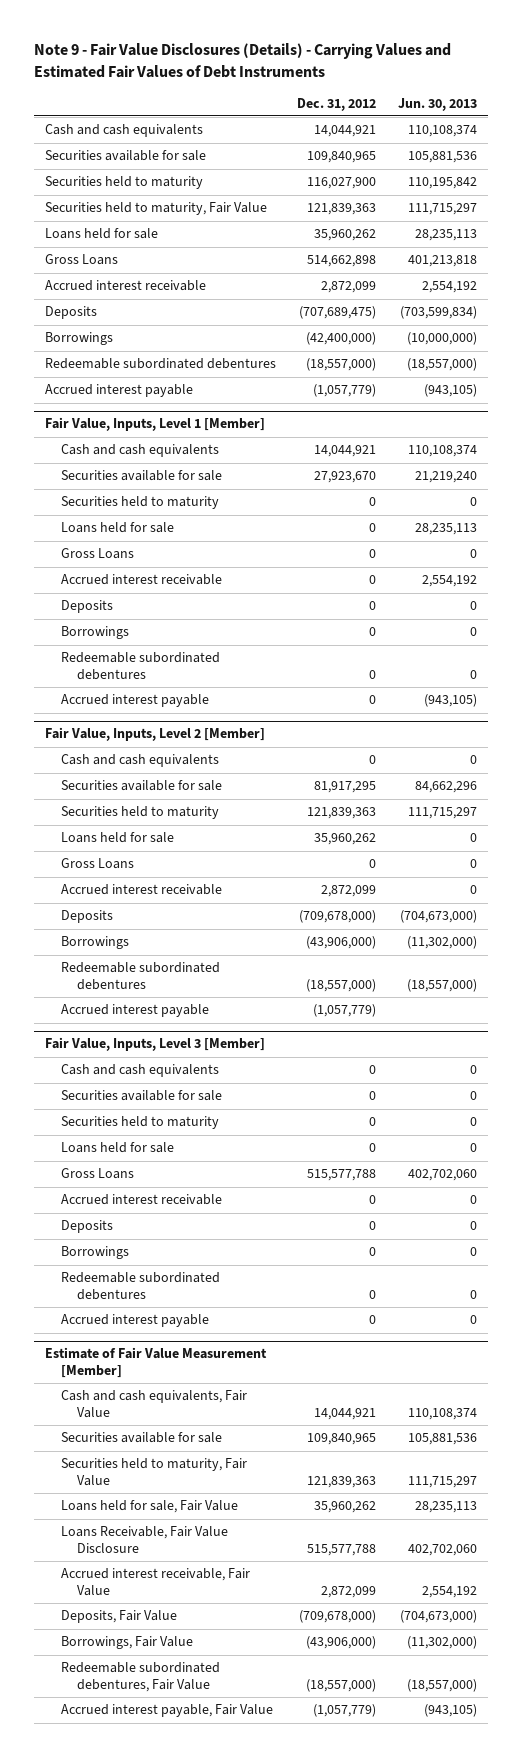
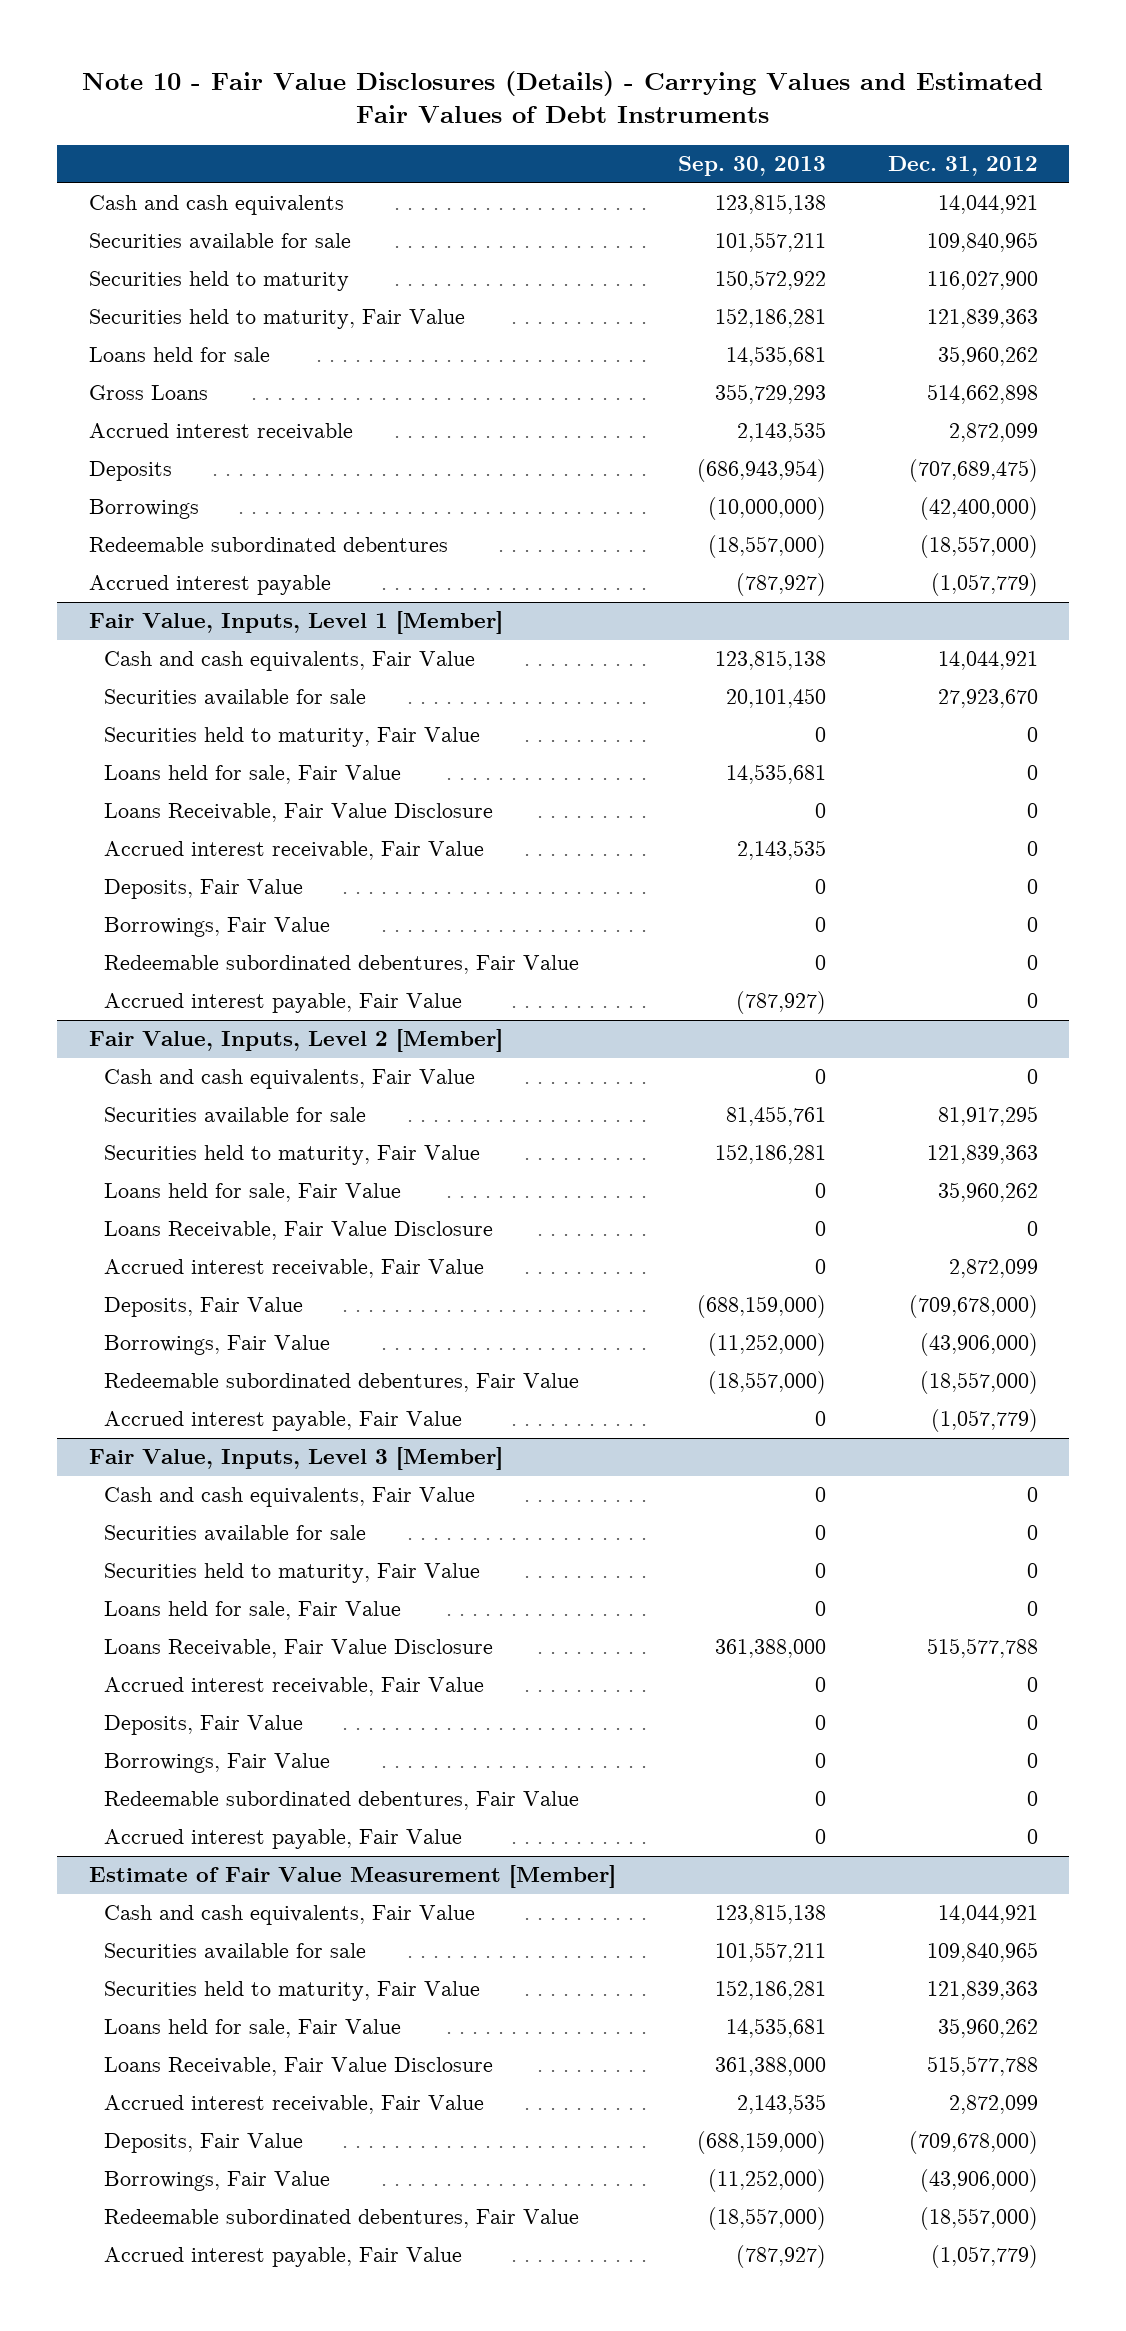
- Note 9 - Fair Value Disclosures (Details) - Carrying Values and Estimated Fair Values of Debt Instruments
+ Note 10 - Fair Value Disclosures (Details) - Carrying Values and Estimated Fair Values of Debt Instruments
- | Dec. 31, 2012 | Jun. 30, 2013
+ | Sep. 30, 2013 | Dec. 31, 2012
@ Fair Value, Inputs, Level 1 [Member]
- Cash and cash equivalents | 14,044,921 | 110,108,374
+ Cash and cash equivalents, Fair Value | 123,815,138 | 14,044,921
- Securities held to maturity | 0 | 0
- Loans held for sale | 0 | 28,235,113
- Gross Loans | 0 | 0
- Accrued interest receivable | 0 | 2,554,192
- Deposits | 0 | 0
- Borrowings | 0 | 0
- Redeemable subordinated debentures | 0 | 0
- Accrued interest payable | 0 | (943,105)
+ Securities held to maturity, Fair Value | 0 | 0
+ Loans held for sale, Fair Value | 14,535,681 | 0
+ Loans Receivable, Fair Value Disclosure | 0 | 0
+ Accrued interest receivable, Fair Value | 2,143,535 | 0
+ Deposits, Fair Value | 0 | 0
+ Borrowings, Fair Value | 0 | 0
+ Redeemable subordinated debentures, Fair Value | 0 | 0
+ Accrued interest payable, Fair Value | (787,927) | 0
@ Fair Value, Inputs, Level 2 [Member]
- Cash and cash equivalents | 0 | 0
+ Cash and cash equivalents, Fair Value | 0 | 0
- Securities held to maturity | 121,839,363 | 111,715,297
- Loans held for sale | 35,960,262 | 0
- Gross Loans | 0 | 0
- Accrued interest receivable | 2,872,099 | 0
- Deposits | (709,678,000) | (704,673,000)
- Borrowings | (43,906,000) | (11,302,000)
- Redeemable subordinated debentures | (18,557,000) | (18,557,000)
- Accrued interest payable | (1,057,779) |
+ Securities held to maturity, Fair Value | 152,186,281 | 121,839,363
+ Loans held for sale, Fair Value | 0 | 35,960,262
+ Loans Receivable, Fair Value Disclosure | 0 | 0
+ Accrued interest receivable, Fair Value | 0 | 2,872,099
+ Deposits, Fair Value | (688,159,000) | (709,678,000)
+ Borrowings, Fair Value | (11,252,000) | (43,906,000)
+ Redeemable subordinated debentures, Fair Value | (18,557,000) | (18,557,000)
+ Accrued interest payable, Fair Value | 0 | (1,057,779)
@ Fair Value, Inputs, Level 3 [Member]
- Cash and cash equivalents | 0 | 0
+ Cash and cash equivalents, Fair Value | 0 | 0
- Securities held to maturity | 0 | 0
- Loans held for sale | 0 | 0
- Gross Loans | 515,577,788 | 402,702,060
- Accrued interest receivable | 0 | 0
- Deposits | 0 | 0
- Borrowings | 0 | 0
- Redeemable subordinated debentures | 0 | 0
- Accrued interest payable | 0 | 0
+ Securities held to maturity, Fair Value | 0 | 0
+ Loans held for sale, Fair Value | 0 | 0
+ Loans Receivable, Fair Value Disclosure | 361,388,000 | 515,577,788
+ Accrued interest receivable, Fair Value | 0 | 0
+ Deposits, Fair Value | 0 | 0
+ Borrowings, Fair Value | 0 | 0
+ Redeemable subordinated debentures, Fair Value | 0 | 0
+ Accrued interest payable, Fair Value | 0 | 0

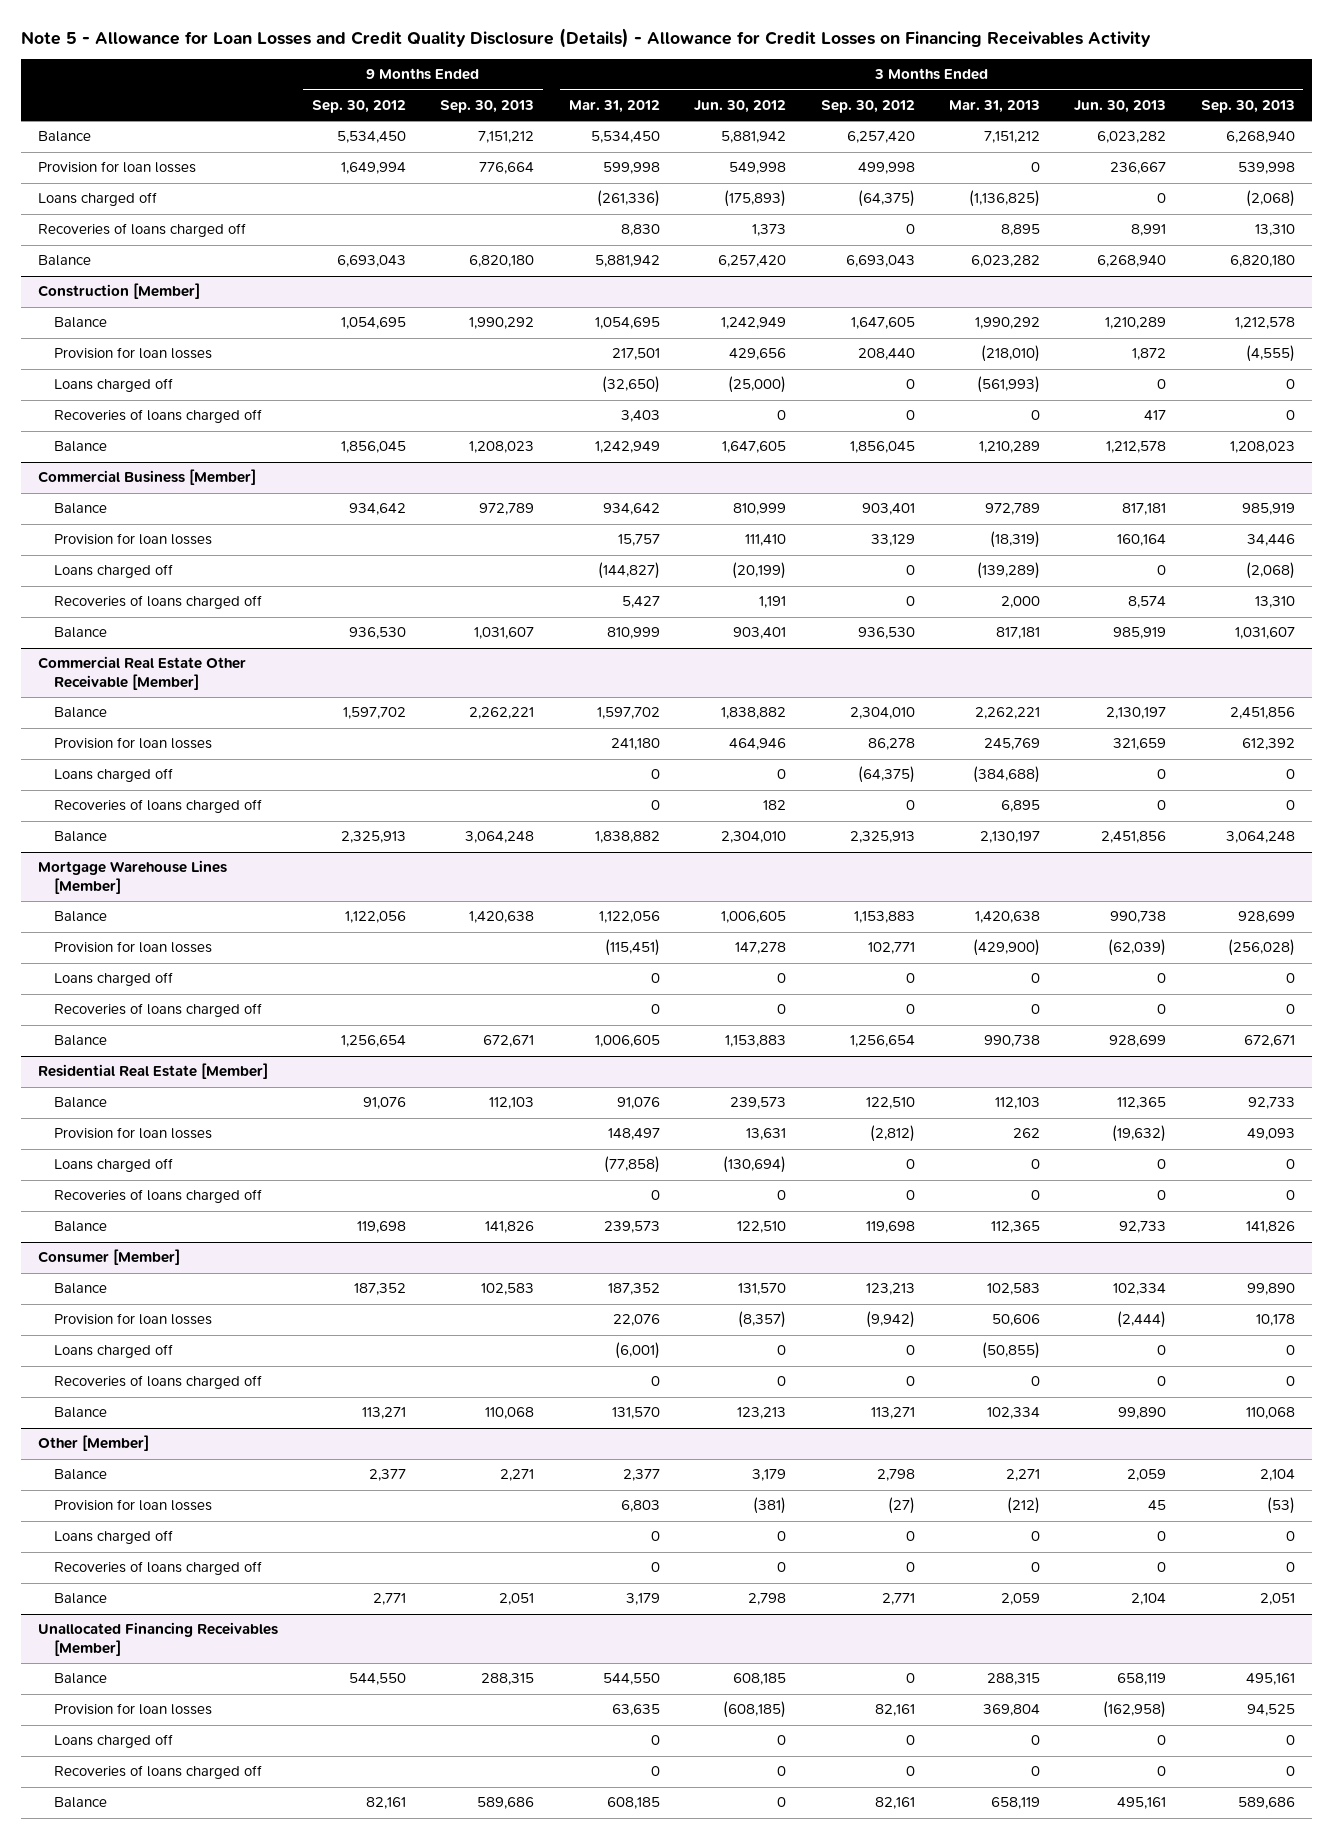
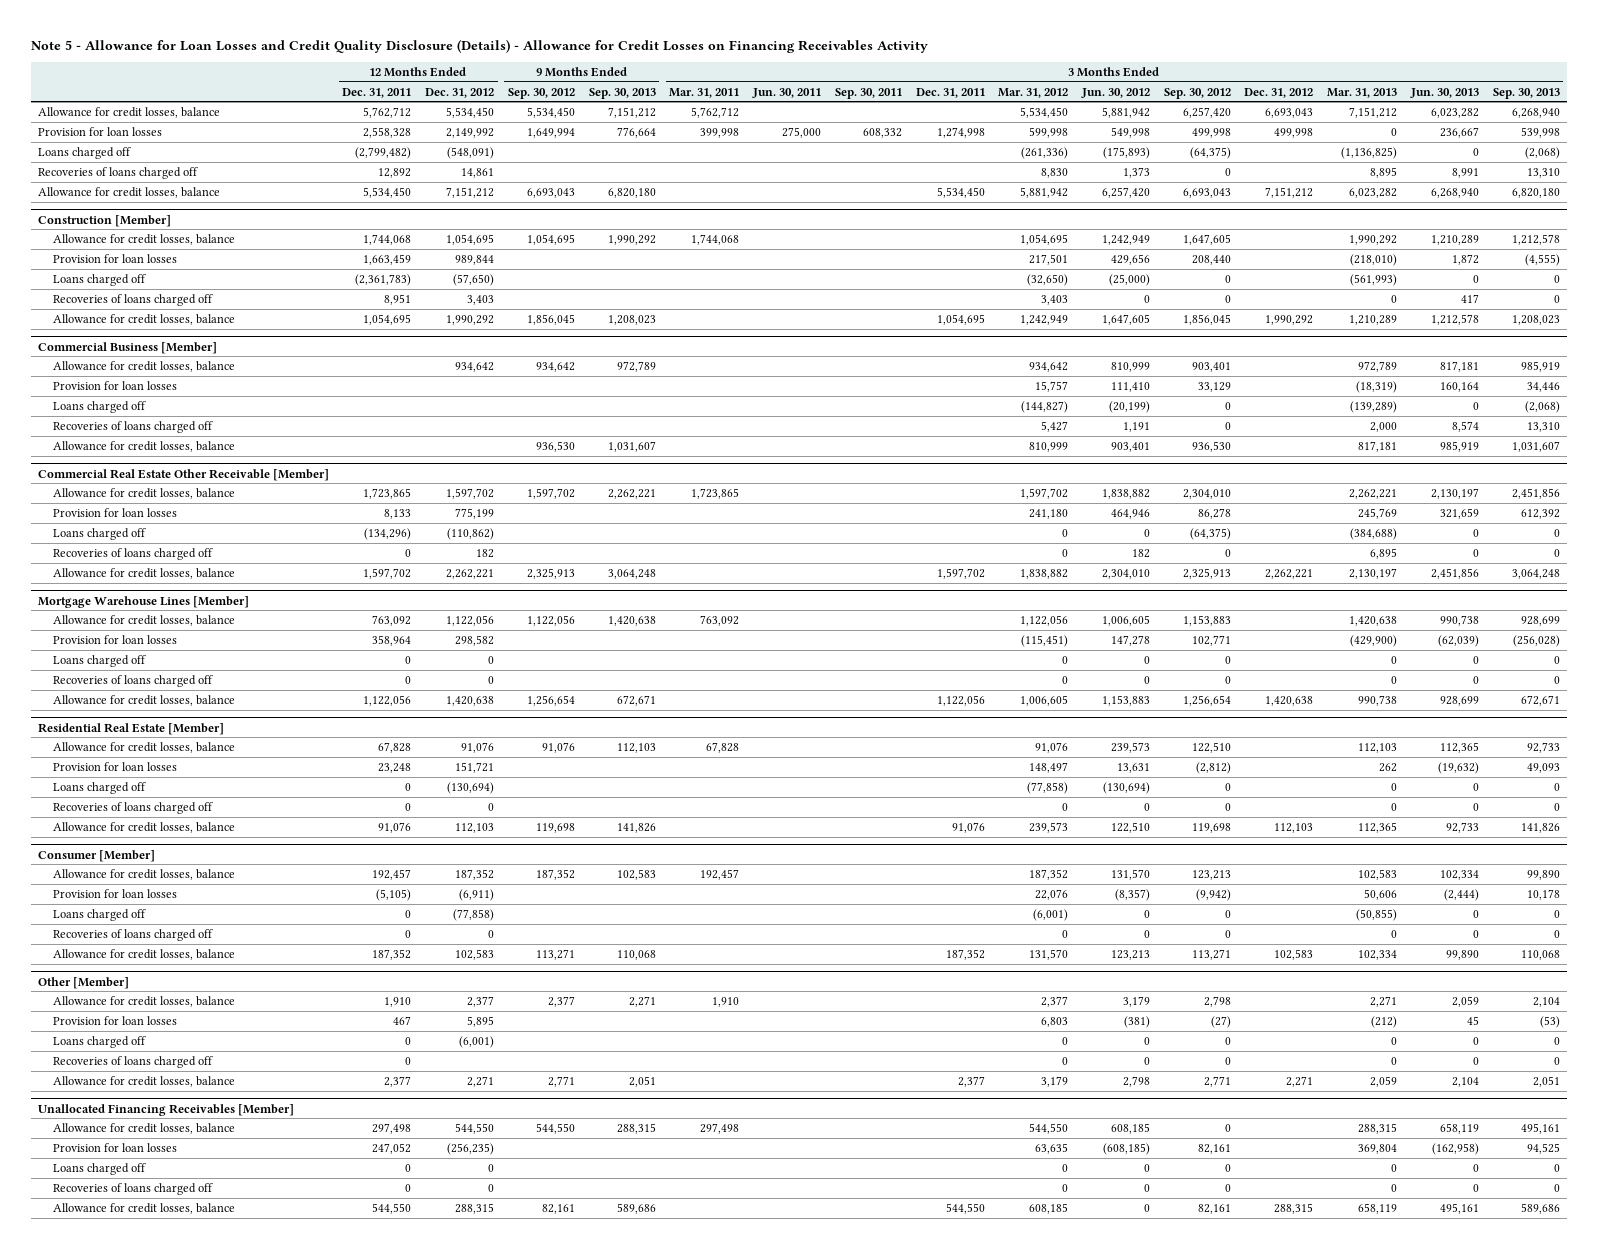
- | 9 Months Ended Sep. 30, 2012 | 9 Months Ended Sep. 30, 2013 | 3 Months Ended Mar. 31, 2012 | 3 Months Ended Jun. 30, 2012 | 3 Months Ended Sep. 30, 2012 | 3 Months Ended Mar. 31, 2013 | 3 Months Ended Jun. 30, 2013 | 3 Months Ended Sep. 30, 2013
+ | 12 Months Ended Dec. 31, 2011 | 12 Months Ended Dec. 31, 2012 | 9 Months Ended Sep. 30, 2012 | 9 Months Ended Sep. 30, 2013 | 3 Months Ended Mar. 31, 2011 | 3 Months Ended Jun. 30, 2011 | 3 Months Ended Sep. 30, 2011 | 3 Months Ended Dec. 31, 2011 | 3 Months Ended Mar. 31, 2012 | 3 Months Ended Jun. 30, 2012 | 3 Months Ended Sep. 30, 2012 | 3 Months Ended Dec. 31, 2012 | 3 Months Ended Mar. 31, 2013 | 3 Months Ended Jun. 30, 2013 | 3 Months Ended Sep. 30, 2013
- Balance | 5,534,450 | 7,151,212 | 5,534,450 | 5,881,942 | 6,257,420 | 7,151,212 | 6,023,282 | 6,268,940
+ Allowance for credit losses, balance | 5,762,712 | 5,534,450 | 5,534,450 | 7,151,212 | 5,762,712 | | | | 5,534,450 | 5,881,942 | 6,257,420 | 6,693,043 | 7,151,212 | 6,023,282 | 6,268,940
- Balance | 6,693,043 | 6,820,180 | 5,881,942 | 6,257,420 | 6,693,043 | 6,023,282 | 6,268,940 | 6,820,180
+ Allowance for credit losses, balance | 5,534,450 | 7,151,212 | 6,693,043 | 6,820,180 | | | | 5,534,450 | 5,881,942 | 6,257,420 | 6,693,043 | 7,151,212 | 6,023,282 | 6,268,940 | 6,820,180
@ Construction [Member]
- Balance | 1,054,695 | 1,990,292 | 1,054,695 | 1,242,949 | 1,647,605 | 1,990,292 | 1,210,289 | 1,212,578
+ Allowance for credit losses, balance | 1,744,068 | 1,054,695 | 1,054,695 | 1,990,292 | 1,744,068 | | | | 1,054,695 | 1,242,949 | 1,647,605 | | 1,990,292 | 1,210,289 | 1,212,578
- Balance | 1,856,045 | 1,208,023 | 1,242,949 | 1,647,605 | 1,856,045 | 1,210,289 | 1,212,578 | 1,208,023
+ Allowance for credit losses, balance | 1,054,695 | 1,990,292 | 1,856,045 | 1,208,023 | | | | 1,054,695 | 1,242,949 | 1,647,605 | 1,856,045 | 1,990,292 | 1,210,289 | 1,212,578 | 1,208,023
@ Commercial Business [Member]
- Balance | 934,642 | 972,789 | 934,642 | 810,999 | 903,401 | 972,789 | 817,181 | 985,919
+ Allowance for credit losses, balance | | 934,642 | 934,642 | 972,789 | | | | | 934,642 | 810,999 | 903,401 | | 972,789 | 817,181 | 985,919
- Balance | 936,530 | 1,031,607 | 810,999 | 903,401 | 936,530 | 817,181 | 985,919 | 1,031,607
+ Allowance for credit losses, balance | | | 936,530 | 1,031,607 | | | | | 810,999 | 903,401 | 936,530 | | 817,181 | 985,919 | 1,031,607
@ Commercial Real Estate Other Receivable [Member]
- Balance | 1,597,702 | 2,262,221 | 1,597,702 | 1,838,882 | 2,304,010 | 2,262,221 | 2,130,197 | 2,451,856
+ Allowance for credit losses, balance | 1,723,865 | 1,597,702 | 1,597,702 | 2,262,221 | 1,723,865 | | | | 1,597,702 | 1,838,882 | 2,304,010 | | 2,262,221 | 2,130,197 | 2,451,856
- Balance | 2,325,913 | 3,064,248 | 1,838,882 | 2,304,010 | 2,325,913 | 2,130,197 | 2,451,856 | 3,064,248
+ Allowance for credit losses, balance | 1,597,702 | 2,262,221 | 2,325,913 | 3,064,248 | | | | 1,597,702 | 1,838,882 | 2,304,010 | 2,325,913 | 2,262,221 | 2,130,197 | 2,451,856 | 3,064,248
@ Mortgage Warehouse Lines [Member]
- Balance | 1,122,056 | 1,420,638 | 1,122,056 | 1,006,605 | 1,153,883 | 1,420,638 | 990,738 | 928,699
+ Allowance for credit losses, balance | 763,092 | 1,122,056 | 1,122,056 | 1,420,638 | 763,092 | | | | 1,122,056 | 1,006,605 | 1,153,883 | | 1,420,638 | 990,738 | 928,699
- Balance | 1,256,654 | 672,671 | 1,006,605 | 1,153,883 | 1,256,654 | 990,738 | 928,699 | 672,671
+ Allowance for credit losses, balance | 1,122,056 | 1,420,638 | 1,256,654 | 672,671 | | | | 1,122,056 | 1,006,605 | 1,153,883 | 1,256,654 | 1,420,638 | 990,738 | 928,699 | 672,671
@ Residential Real Estate [Member]
- Balance | 91,076 | 112,103 | 91,076 | 239,573 | 122,510 | 112,103 | 112,365 | 92,733
+ Allowance for credit losses, balance | 67,828 | 91,076 | 91,076 | 112,103 | 67,828 | | | | 91,076 | 239,573 | 122,510 | | 112,103 | 112,365 | 92,733
- Balance | 119,698 | 141,826 | 239,573 | 122,510 | 119,698 | 112,365 | 92,733 | 141,826
+ Allowance for credit losses, balance | 91,076 | 112,103 | 119,698 | 141,826 | | | | 91,076 | 239,573 | 122,510 | 119,698 | 112,103 | 112,365 | 92,733 | 141,826
@ Consumer [Member]
- Balance | 187,352 | 102,583 | 187,352 | 131,570 | 123,213 | 102,583 | 102,334 | 99,890
+ Allowance for credit losses, balance | 192,457 | 187,352 | 187,352 | 102,583 | 192,457 | | | | 187,352 | 131,570 | 123,213 | | 102,583 | 102,334 | 99,890
- Balance | 113,271 | 110,068 | 131,570 | 123,213 | 113,271 | 102,334 | 99,890 | 110,068
+ Allowance for credit losses, balance | 187,352 | 102,583 | 113,271 | 110,068 | | | | 187,352 | 131,570 | 123,213 | 113,271 | 102,583 | 102,334 | 99,890 | 110,068
@ Other [Member]
- Balance | 2,377 | 2,271 | 2,377 | 3,179 | 2,798 | 2,271 | 2,059 | 2,104
+ Allowance for credit losses, balance | 1,910 | 2,377 | 2,377 | 2,271 | 1,910 | | | | 2,377 | 3,179 | 2,798 | | 2,271 | 2,059 | 2,104
- Balance | 2,771 | 2,051 | 3,179 | 2,798 | 2,771 | 2,059 | 2,104 | 2,051
+ Allowance for credit losses, balance | 2,377 | 2,271 | 2,771 | 2,051 | | | | 2,377 | 3,179 | 2,798 | 2,771 | 2,271 | 2,059 | 2,104 | 2,051
@ Unallocated Financing Receivables [Member]
- Balance | 544,550 | 288,315 | 544,550 | 608,185 | 0 | 288,315 | 658,119 | 495,161
+ Allowance for credit losses, balance | 297,498 | 544,550 | 544,550 | 288,315 | 297,498 | | | | 544,550 | 608,185 | 0 | | 288,315 | 658,119 | 495,161
- Balance | 82,161 | 589,686 | 608,185 | 0 | 82,161 | 658,119 | 495,161 | 589,686
+ Allowance for credit losses, balance | 544,550 | 288,315 | 82,161 | 589,686 | | | | 544,550 | 608,185 | 0 | 82,161 | 288,315 | 658,119 | 495,161 | 589,686

